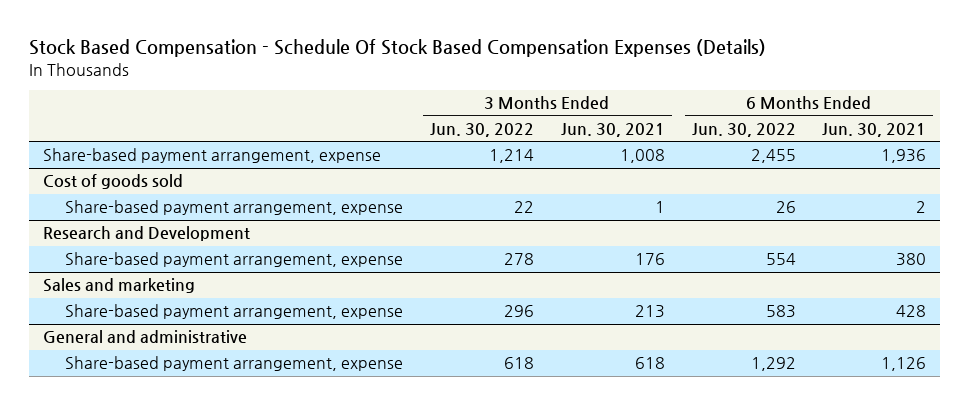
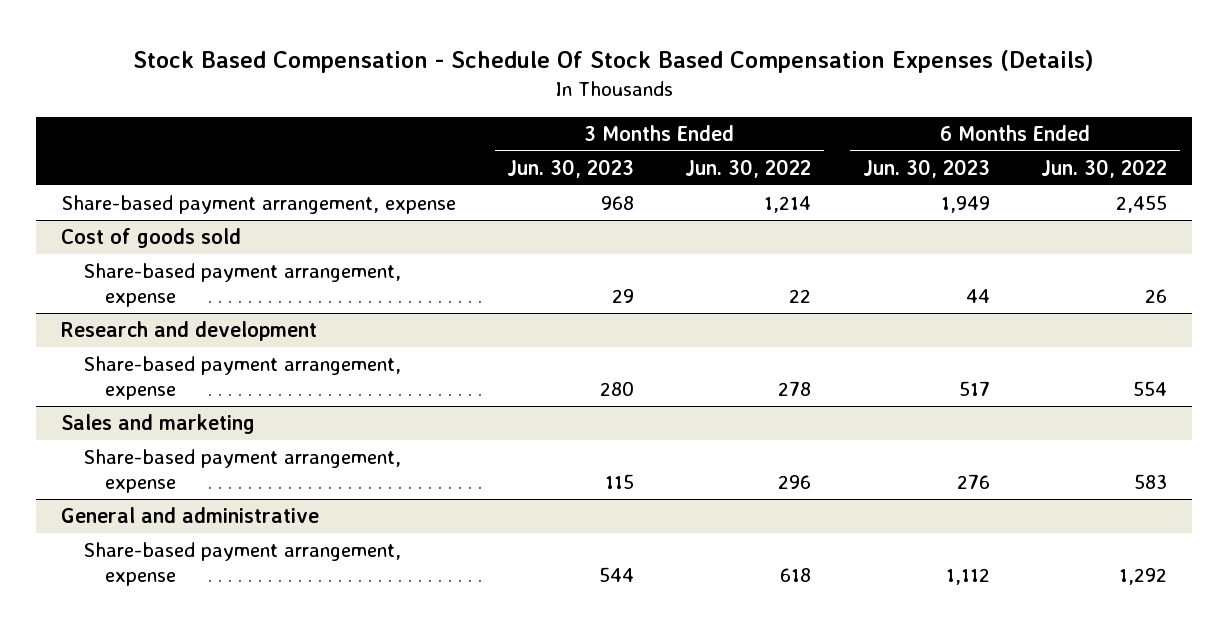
- | 3 Months Ended Jun. 30, 2022 | 3 Months Ended Jun. 30, 2021 | 6 Months Ended Jun. 30, 2022 | 6 Months Ended Jun. 30, 2021
+ | 3 Months Ended Jun. 30, 2023 | 3 Months Ended Jun. 30, 2022 | 6 Months Ended Jun. 30, 2023 | 6 Months Ended Jun. 30, 2022
- Research and Development
+ Research and development

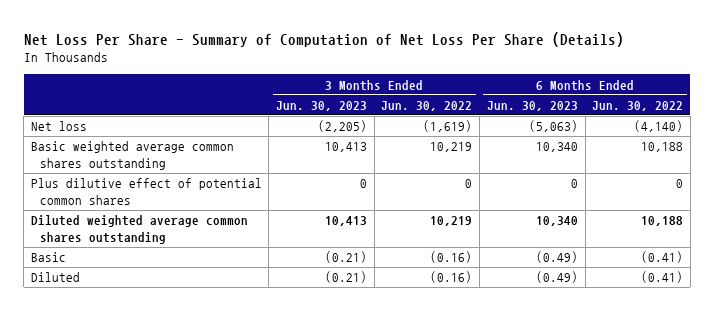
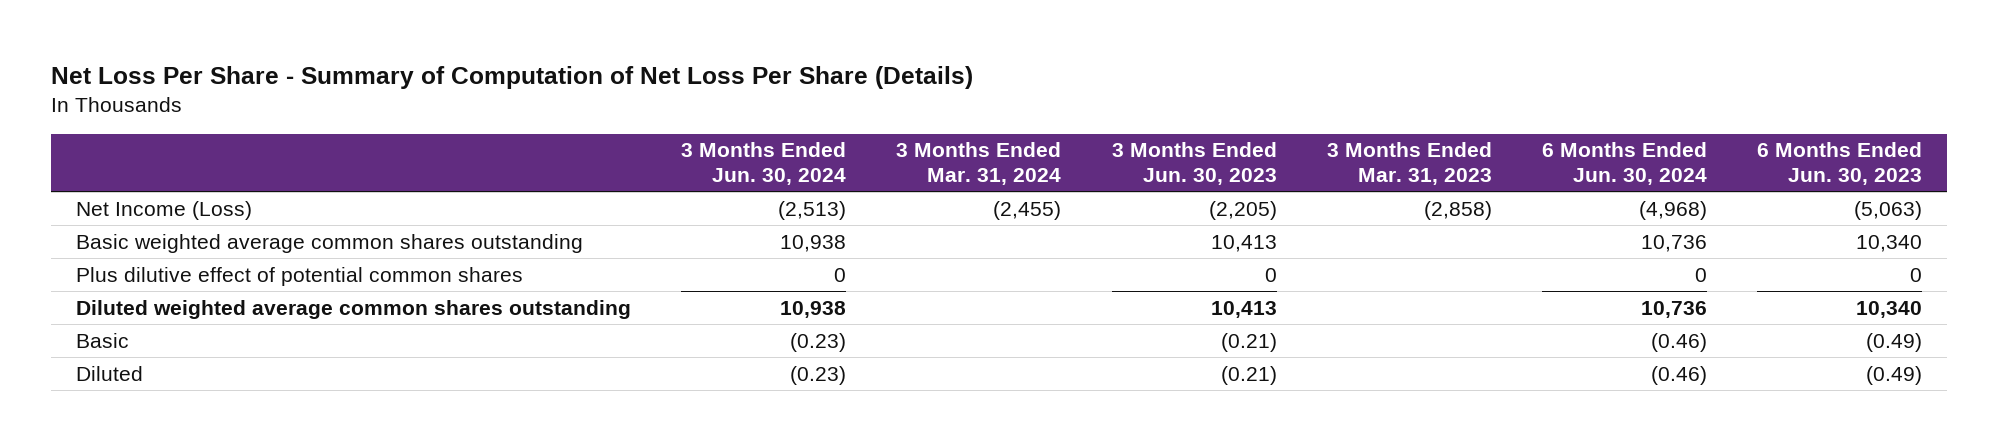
- | 3 Months Ended Jun. 30, 2023 | 3 Months Ended Jun. 30, 2022 | 6 Months Ended Jun. 30, 2023 | 6 Months Ended Jun. 30, 2022
+ | 3 Months Ended Jun. 30, 2024 | 3 Months Ended Mar. 31, 2024 | 3 Months Ended Jun. 30, 2023 | 3 Months Ended Mar. 31, 2023 | 6 Months Ended Jun. 30, 2024 | 6 Months Ended Jun. 30, 2023
- Net loss | (2,205) | (1,619) | (5,063) | (4,140)
+ Net Income (Loss) | (2,513) | (2,455) | (2,205) | (2,858) | (4,968) | (5,063)

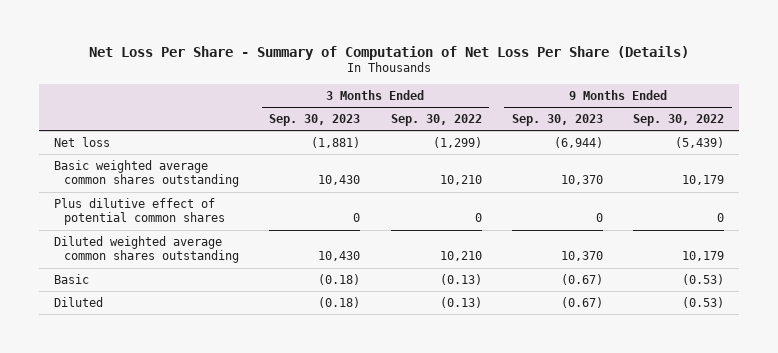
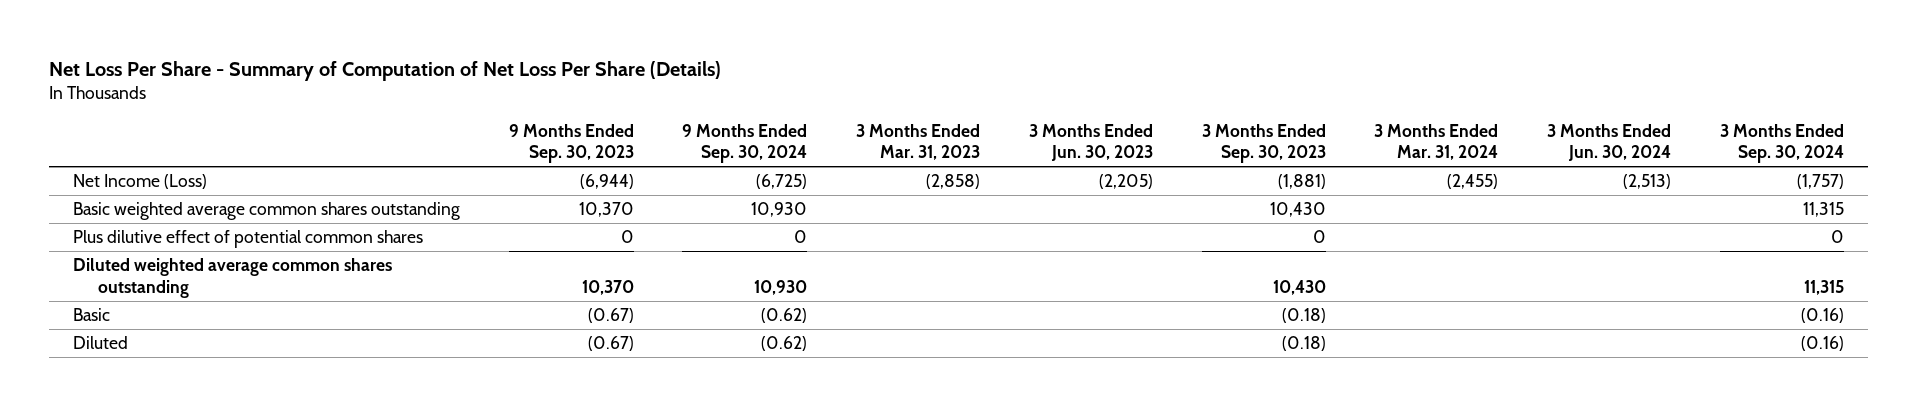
- | 3 Months Ended Sep. 30, 2023 | 3 Months Ended Sep. 30, 2022 | 9 Months Ended Sep. 30, 2023 | 9 Months Ended Sep. 30, 2022
+ | 9 Months Ended Sep. 30, 2023 | 9 Months Ended Sep. 30, 2024 | 3 Months Ended Mar. 31, 2023 | 3 Months Ended Jun. 30, 2023 | 3 Months Ended Sep. 30, 2023 | 3 Months Ended Mar. 31, 2024 | 3 Months Ended Jun. 30, 2024 | 3 Months Ended Sep. 30, 2024
- Net loss | (1,881) | (1,299) | (6,944) | (5,439)
+ Net Income (Loss) | (6,944) | (6,725) | (2,858) | (2,205) | (1,881) | (2,455) | (2,513) | (1,757)

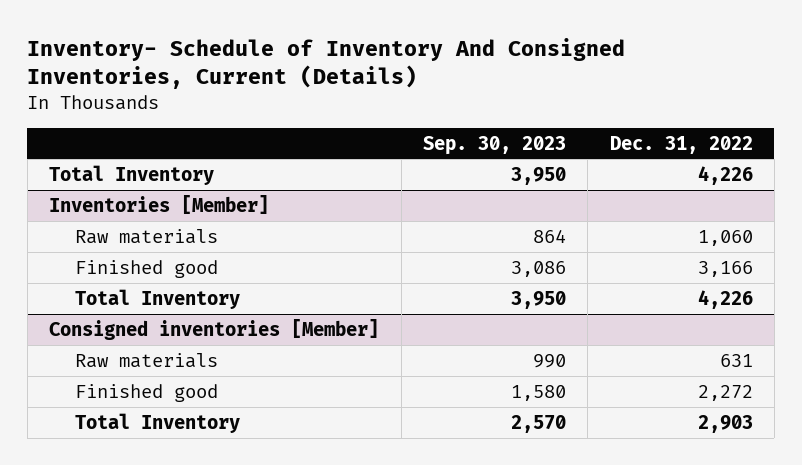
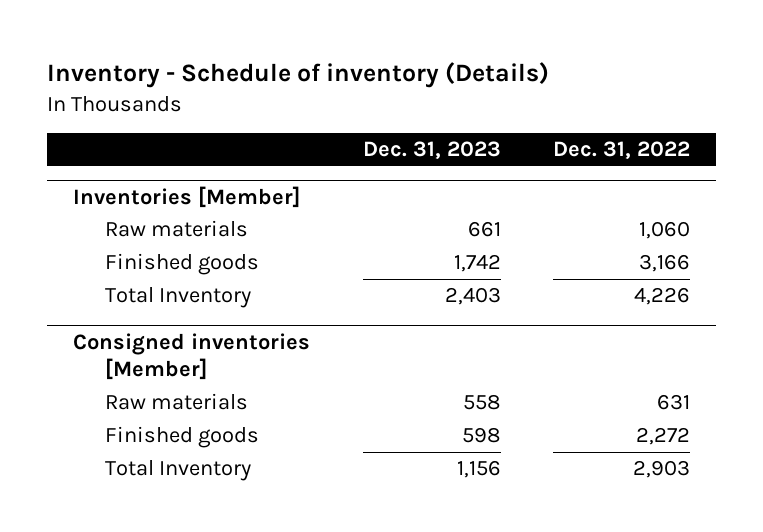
- Inventory- Schedule of Inventory And Consigned Inventories, Current (Details)
+ Inventory - Schedule of inventory (Details)
- | Sep. 30, 2023 | Dec. 31, 2022
+ | Dec. 31, 2023 | Dec. 31, 2022
- Total Inventory | 3,950 | 4,226
@ Inventories [Member]
- Finished good | 3,086 | 3,166
+ Finished goods | 1,742 | 3,166
@ Consigned inventories [Member]
- Finished good | 1,580 | 2,272
+ Finished goods | 598 | 2,272

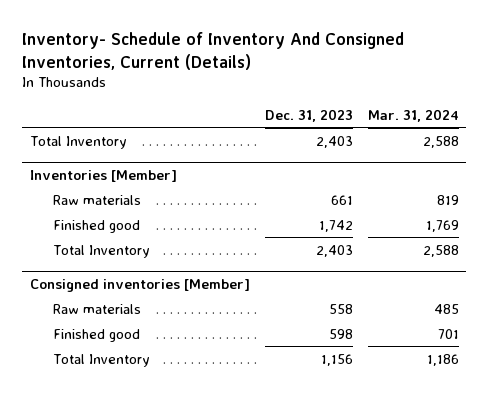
- Inventory - Schedule of inventory (Details)
+ Inventory- Schedule of Inventory And Consigned Inventories, Current (Details)
- | Dec. 31, 2023 | Dec. 31, 2022
+ | Dec. 31, 2023 | Mar. 31, 2024
+ Total Inventory | 2,403 | 2,588
@ Inventories [Member]
- Finished goods | 1,742 | 3,166
+ Finished good | 1,742 | 1,769
@ Consigned inventories [Member]
- Finished goods | 598 | 2,272
+ Finished good | 598 | 701

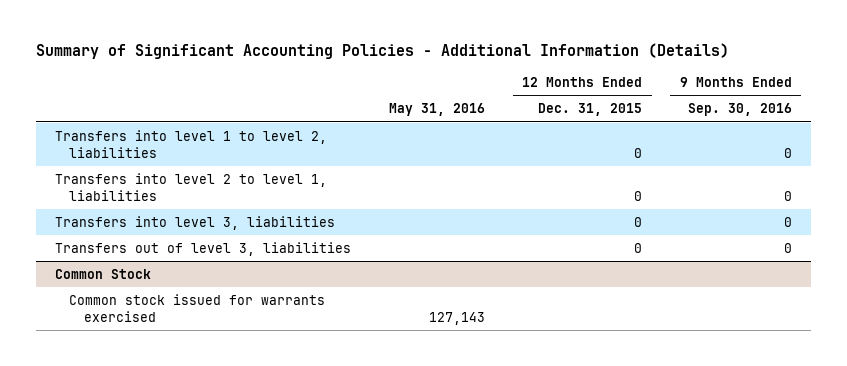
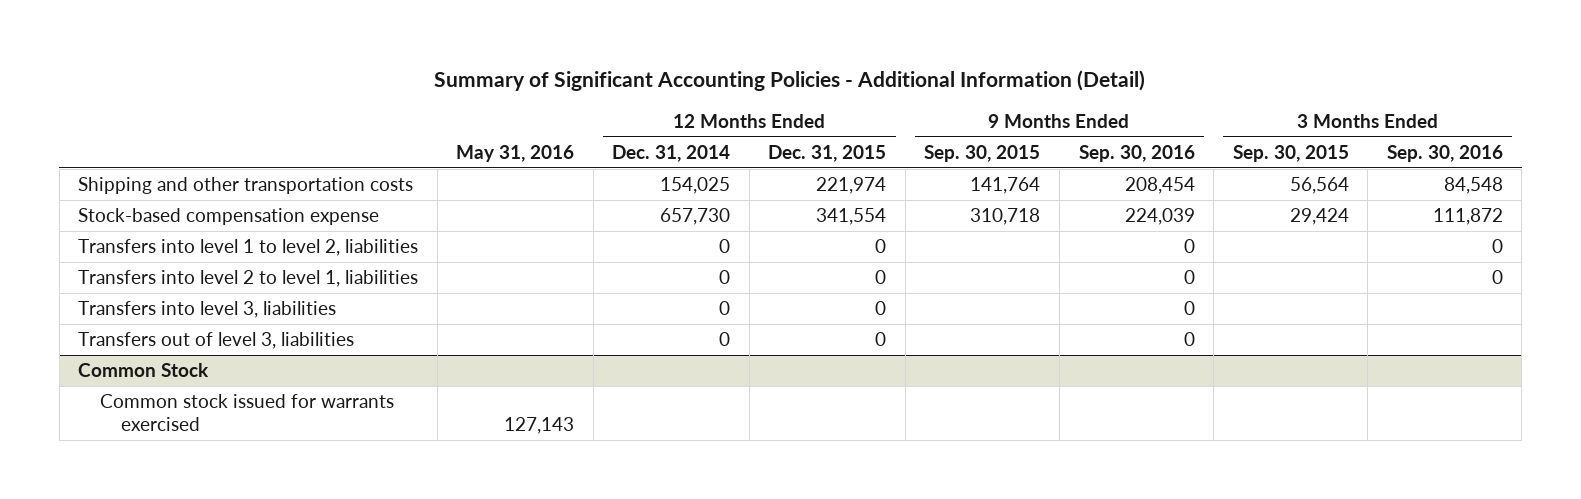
- Summary of Significant Accounting Policies - Additional Information (Details)
+ Summary of Significant Accounting Policies - Additional Information (Detail)
- | May 31, 2016 | 12 Months Ended Dec. 31, 2015 | 9 Months Ended Sep. 30, 2016
+ | May 31, 2016 | 12 Months Ended Dec. 31, 2014 | 12 Months Ended Dec. 31, 2015 | 9 Months Ended Sep. 30, 2015 | 9 Months Ended Sep. 30, 2016 | 3 Months Ended Sep. 30, 2015 | 3 Months Ended Sep. 30, 2016
+ Shipping and other transportation costs | | 154,025 | 221,974 | 141,764 | 208,454 | 56,564 | 84,548
+ Stock-based compensation expense | | 657,730 | 341,554 | 310,718 | 224,039 | 29,424 | 111,872

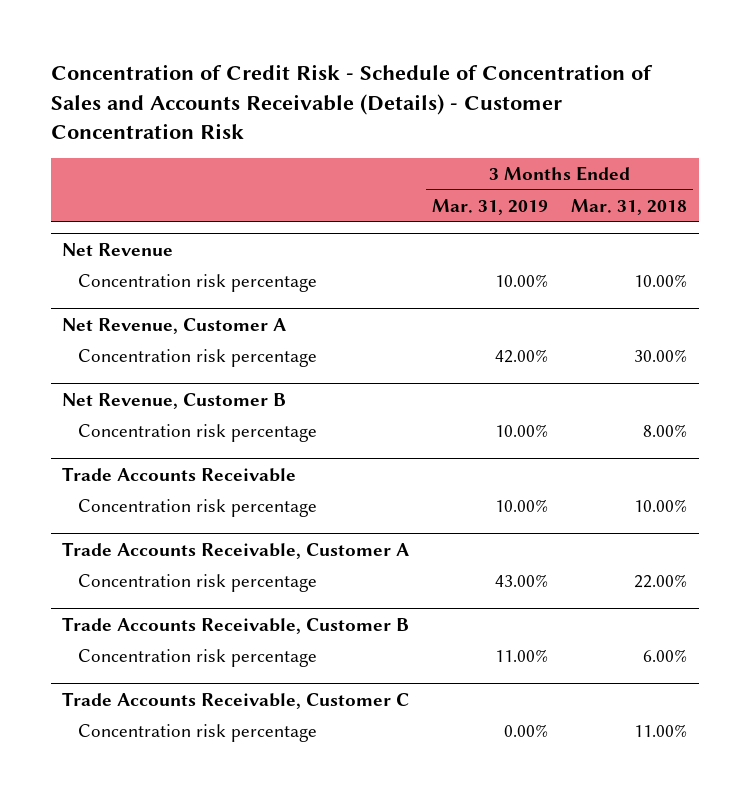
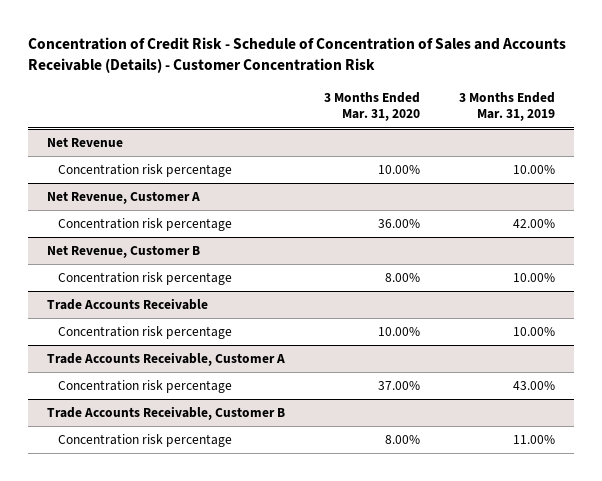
- | 3 Months Ended Mar. 31, 2019 | 3 Months Ended Mar. 31, 2018
+ | 3 Months Ended Mar. 31, 2020 | 3 Months Ended Mar. 31, 2019
- Trade Accounts Receivable, Customer C
- Concentration risk percentage | 0.00% | 11.00%

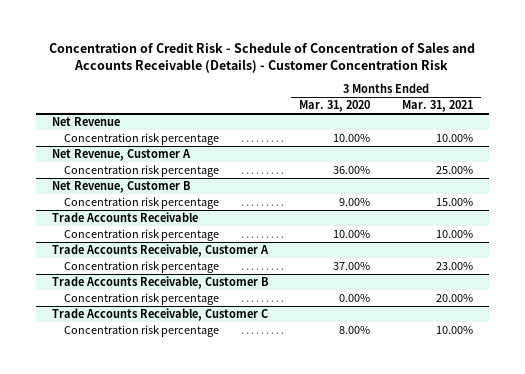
- | 3 Months Ended Mar. 31, 2020 | 3 Months Ended Mar. 31, 2019
+ | 3 Months Ended Mar. 31, 2020 | 3 Months Ended Mar. 31, 2021
@ Net Revenue, Customer B
- Concentration risk percentage | 8.00% | 10.00%
+ Concentration risk percentage | 9.00% | 15.00%
@ Trade Accounts Receivable, Customer B
+ Concentration risk percentage | 0.00% | 20.00%
+ Trade Accounts Receivable, Customer C

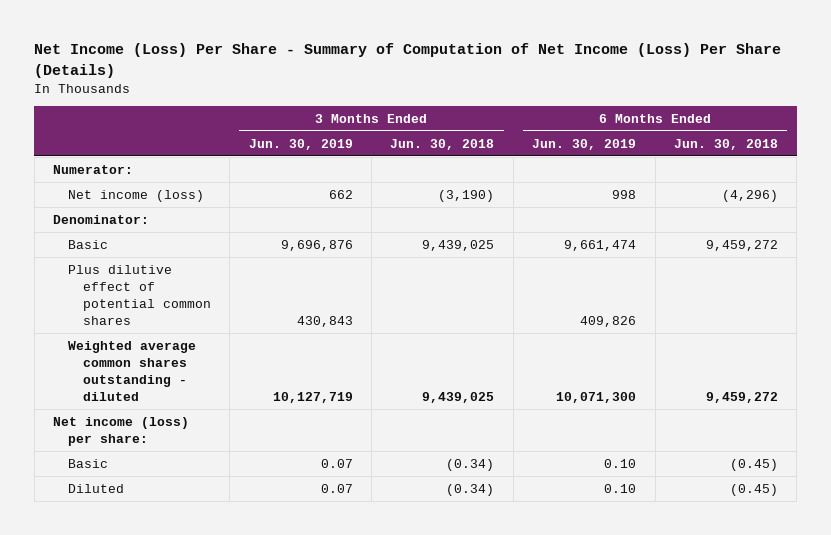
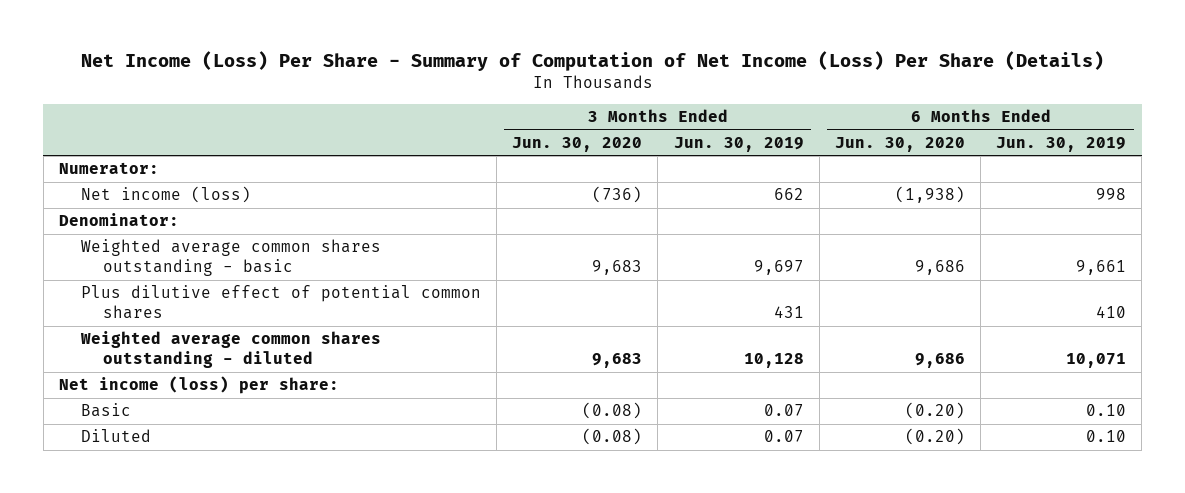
- | 3 Months Ended Jun. 30, 2019 | 3 Months Ended Jun. 30, 2018 | 6 Months Ended Jun. 30, 2019 | 6 Months Ended Jun. 30, 2018
+ | 3 Months Ended Jun. 30, 2020 | 3 Months Ended Jun. 30, 2019 | 6 Months Ended Jun. 30, 2020 | 6 Months Ended Jun. 30, 2019
- Basic | 9,696,876 | 9,439,025 | 9,661,474 | 9,459,272
- Plus dilutive effect of potential common shares | 430,843 | | 409,826 |
- Weighted average common shares outstanding - diluted | 10,127,719 | 9,439,025 | 10,071,300 | 9,459,272
+ Weighted average common shares outstanding - basic | 9,683 | 9,697 | 9,686 | 9,661
+ Plus dilutive effect of potential common shares | | 431 | | 410
+ Weighted average common shares outstanding - diluted | 9,683 | 10,128 | 9,686 | 10,071

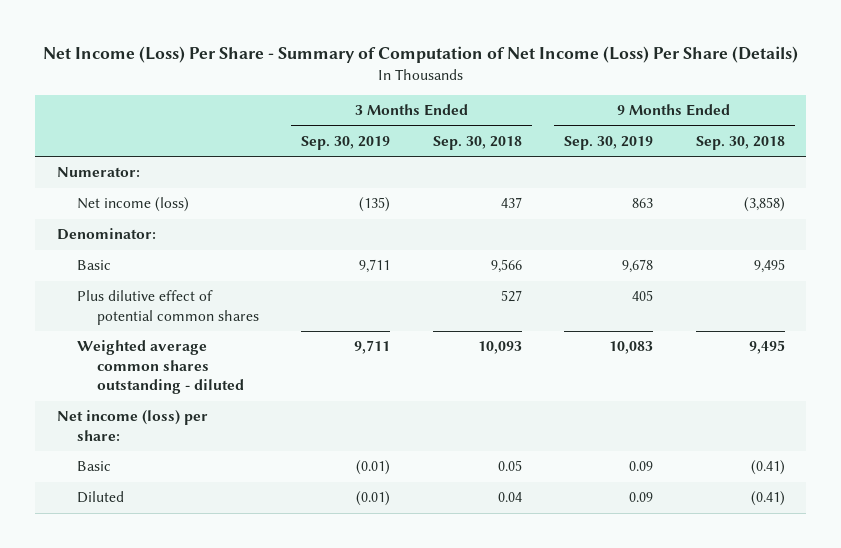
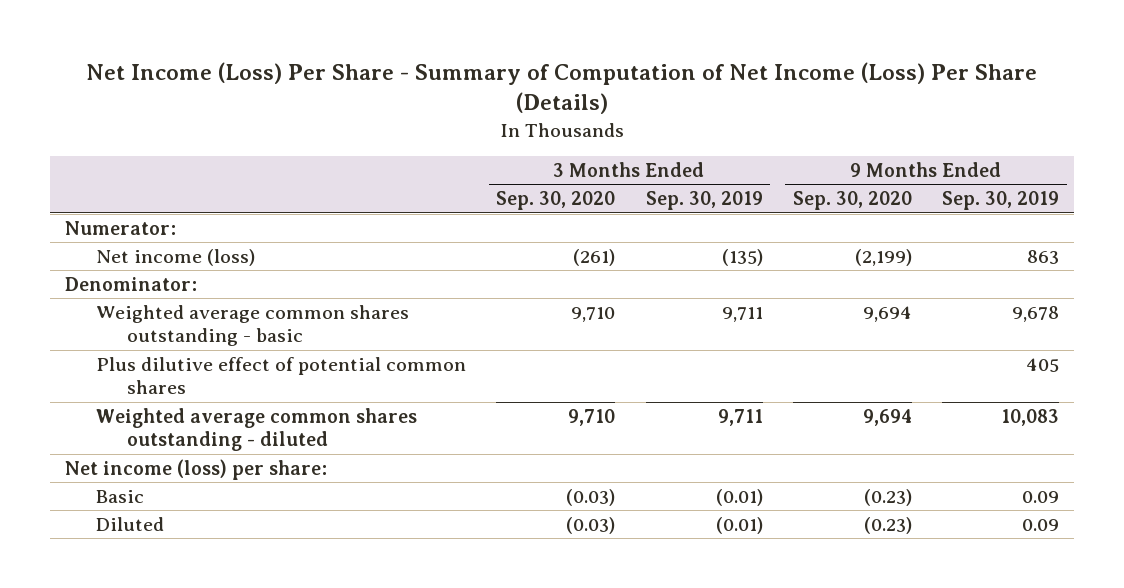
- | 3 Months Ended Sep. 30, 2019 | 3 Months Ended Sep. 30, 2018 | 9 Months Ended Sep. 30, 2019 | 9 Months Ended Sep. 30, 2018
+ | 3 Months Ended Sep. 30, 2020 | 3 Months Ended Sep. 30, 2019 | 9 Months Ended Sep. 30, 2020 | 9 Months Ended Sep. 30, 2019
- Basic | 9,711 | 9,566 | 9,678 | 9,495
+ Weighted average common shares outstanding - basic | 9,710 | 9,711 | 9,694 | 9,678

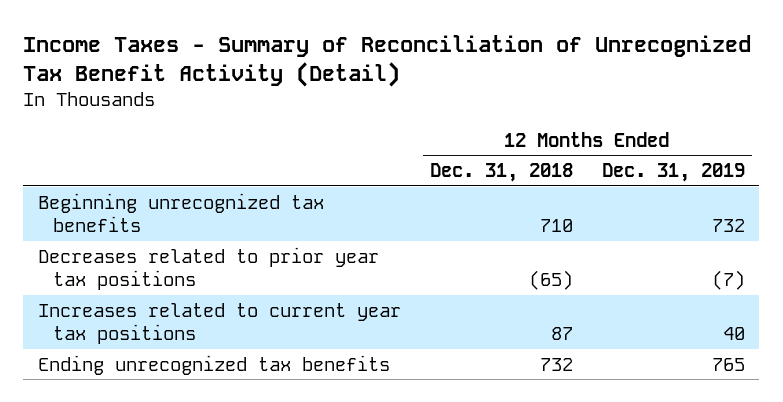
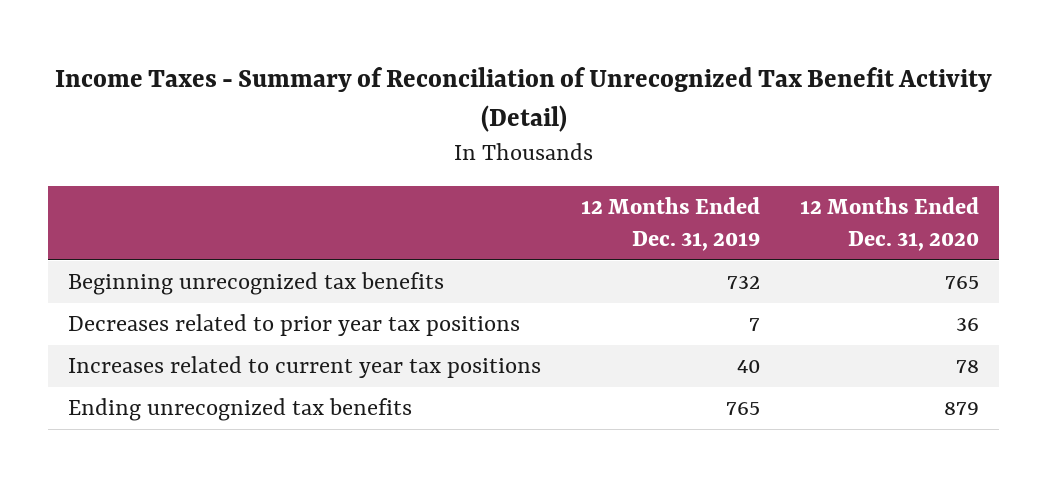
- | 12 Months Ended Dec. 31, 2018 | 12 Months Ended Dec. 31, 2019
+ | 12 Months Ended Dec. 31, 2019 | 12 Months Ended Dec. 31, 2020
- Decreases related to prior year tax positions | (65) | (7)
+ Decreases related to prior year tax positions | 7 | 36

